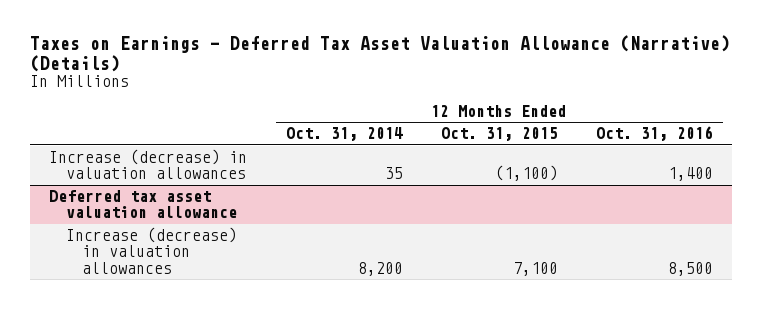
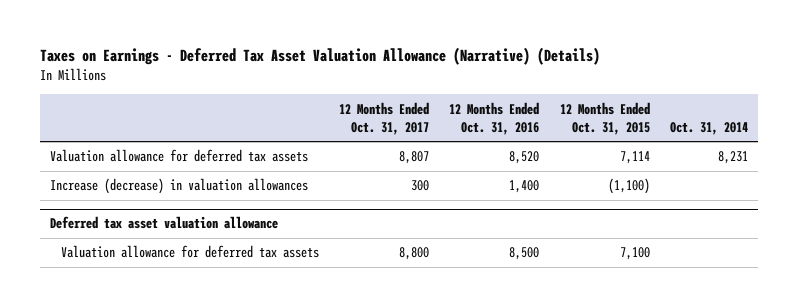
- | 12 Months Ended Oct. 31, 2014 | 12 Months Ended Oct. 31, 2015 | 12 Months Ended Oct. 31, 2016
+ | 12 Months Ended Oct. 31, 2017 | 12 Months Ended Oct. 31, 2016 | 12 Months Ended Oct. 31, 2015 | Oct. 31, 2014
+ Valuation allowance for deferred tax assets | 8,807 | 8,520 | 7,114 | 8,231
@ Deferred tax asset valuation allowance
- Increase (decrease) in valuation allowances | 8,200 | 7,100 | 8,500
+ Valuation allowance for deferred tax assets | 8,800 | 8,500 | 7,100 |

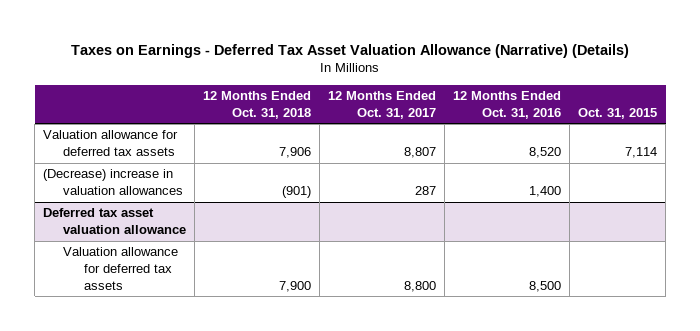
- | 12 Months Ended Oct. 31, 2017 | 12 Months Ended Oct. 31, 2016 | 12 Months Ended Oct. 31, 2015 | Oct. 31, 2014
+ | 12 Months Ended Oct. 31, 2018 | 12 Months Ended Oct. 31, 2017 | 12 Months Ended Oct. 31, 2016 | Oct. 31, 2015
- Increase (decrease) in valuation allowances | 300 | 1,400 | (1,100) |
+ (Decrease) increase in valuation allowances | (901) | 287 | 1,400 |

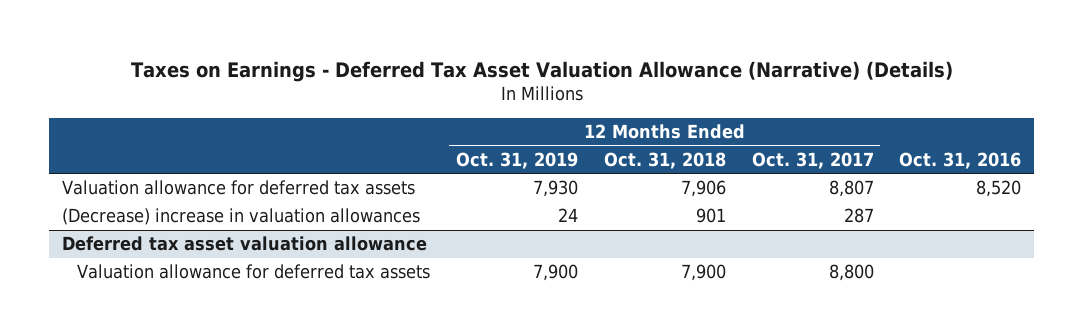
- | 12 Months Ended Oct. 31, 2018 | 12 Months Ended Oct. 31, 2017 | 12 Months Ended Oct. 31, 2016 | Oct. 31, 2015
+ | 12 Months Ended Oct. 31, 2019 | 12 Months Ended Oct. 31, 2018 | 12 Months Ended Oct. 31, 2017 | Oct. 31, 2016
- (Decrease) increase in valuation allowances | (901) | 287 | 1,400 |
+ (Decrease) increase in valuation allowances | 24 | 901 | 287 |

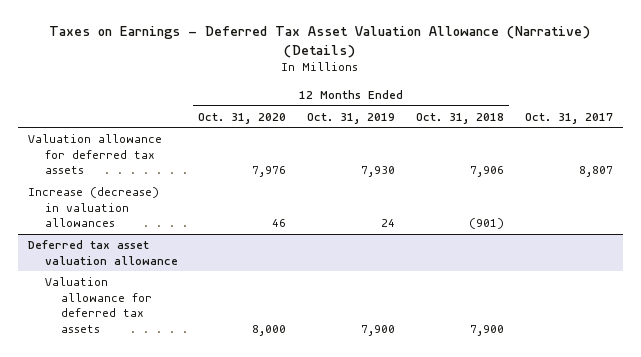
- | 12 Months Ended Oct. 31, 2019 | 12 Months Ended Oct. 31, 2018 | 12 Months Ended Oct. 31, 2017 | Oct. 31, 2016
+ | 12 Months Ended Oct. 31, 2020 | 12 Months Ended Oct. 31, 2019 | 12 Months Ended Oct. 31, 2018 | Oct. 31, 2017
- (Decrease) increase in valuation allowances | 24 | 901 | 287 |
+ Increase (decrease) in valuation allowances | 46 | 24 | (901) |

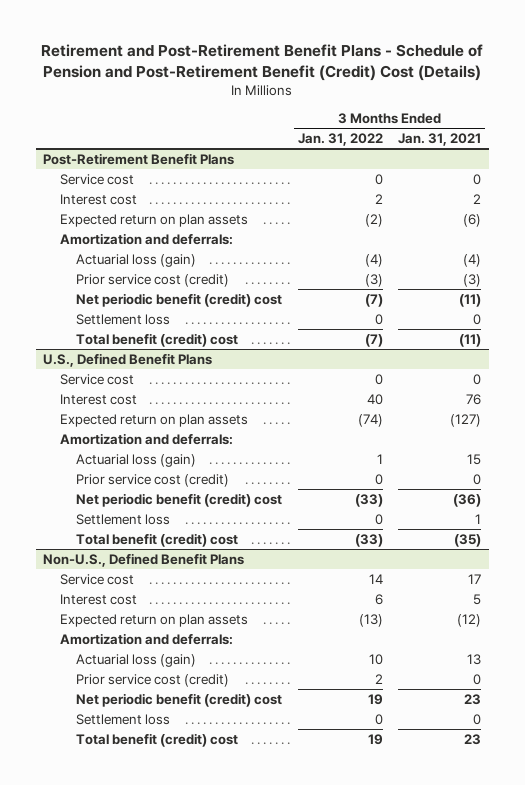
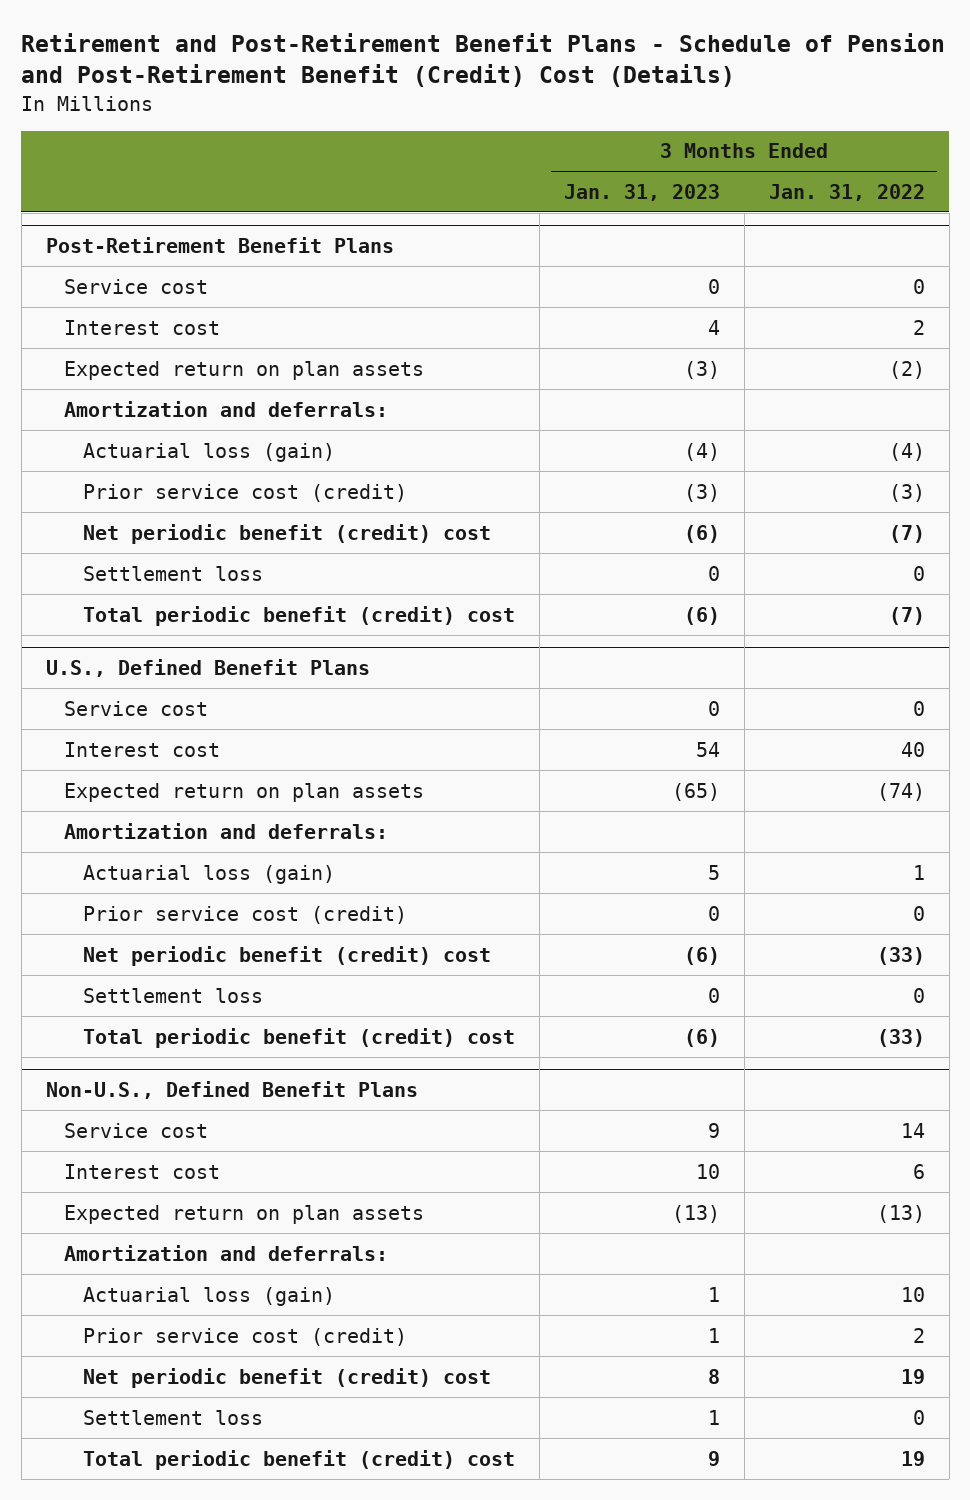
- | 3 Months Ended Jan. 31, 2022 | 3 Months Ended Jan. 31, 2021
+ | 3 Months Ended Jan. 31, 2023 | 3 Months Ended Jan. 31, 2022
@ Post-Retirement Benefit Plans
- Total benefit (credit) cost | (7) | (11)
+ Total periodic benefit (credit) cost | (6) | (7)
@ U.S., Defined Benefit Plans
- Total benefit (credit) cost | (33) | (35)
+ Total periodic benefit (credit) cost | (6) | (33)
@ Non-U.S., Defined Benefit Plans
- Total benefit (credit) cost | 19 | 23
+ Total periodic benefit (credit) cost | 9 | 19

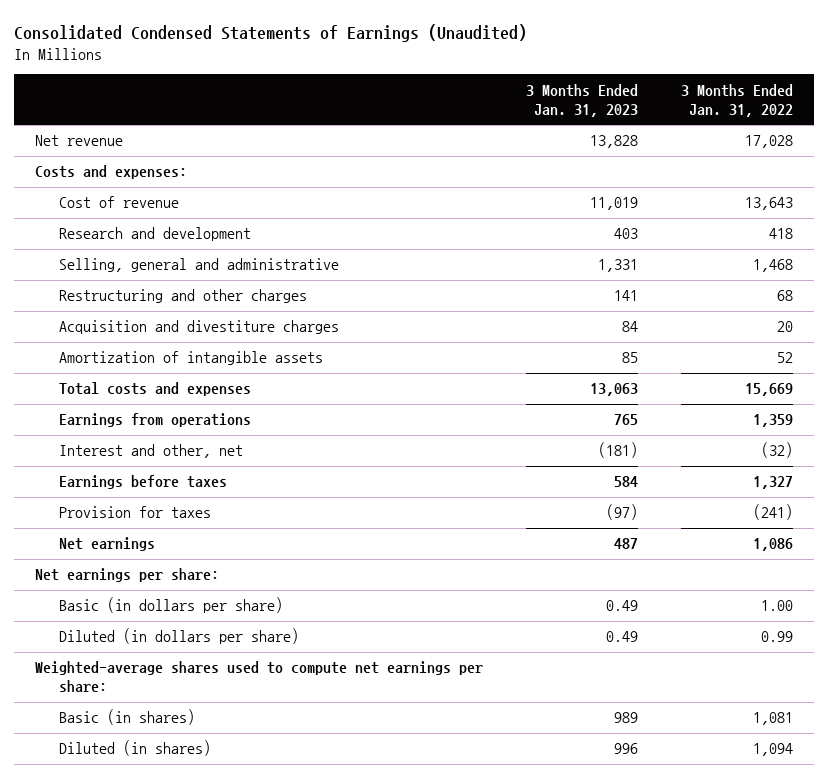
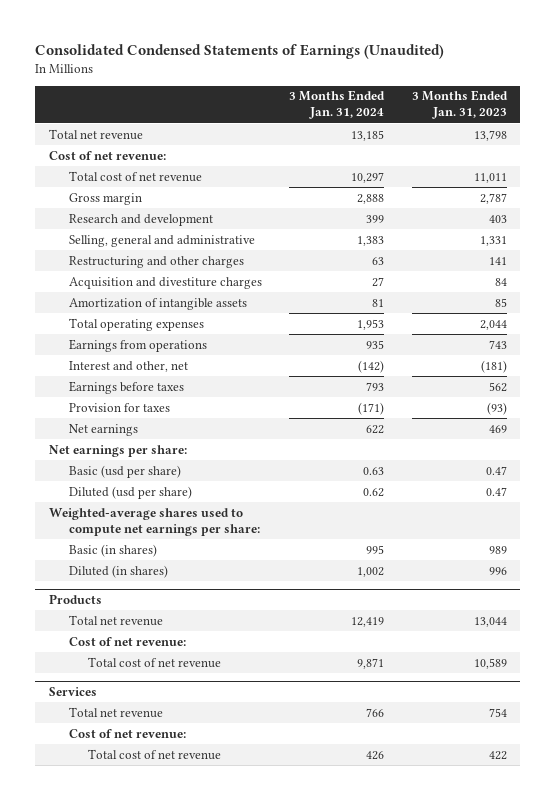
- | 3 Months Ended Jan. 31, 2023 | 3 Months Ended Jan. 31, 2022
+ | 3 Months Ended Jan. 31, 2024 | 3 Months Ended Jan. 31, 2023
- Net revenue | 13,828 | 17,028
- Costs and expenses:
- Cost of revenue | 11,019 | 13,643
+ Total net revenue | 13,185 | 13,798
+ Cost of net revenue:
+ Total cost of net revenue | 10,297 | 11,011
+ Gross margin | 2,888 | 2,787
- Total costs and expenses | 13,063 | 15,669
- Earnings from operations | 765 | 1,359
+ Total operating expenses | 1,953 | 2,044
+ Earnings from operations | 935 | 743
- Earnings before taxes | 584 | 1,327
- Provision for taxes | (97) | (241)
- Net earnings | 487 | 1,086
+ Earnings before taxes | 793 | 562
+ Provision for taxes | (171) | (93)
+ Net earnings | 622 | 469
- Basic (in dollars per share) | 0.49 | 1.00
- Diluted (in dollars per share) | 0.49 | 0.99
+ Basic (usd per share) | 0.63 | 0.47
+ Diluted (usd per share) | 0.62 | 0.47
+ Products
+ Total net revenue | 12,419 | 13,044
+ Cost of net revenue:
+ Total cost of net revenue | 9,871 | 10,589
+ Services
+ Total net revenue | 766 | 754
+ Cost of net revenue:
+ Total cost of net revenue | 426 | 422

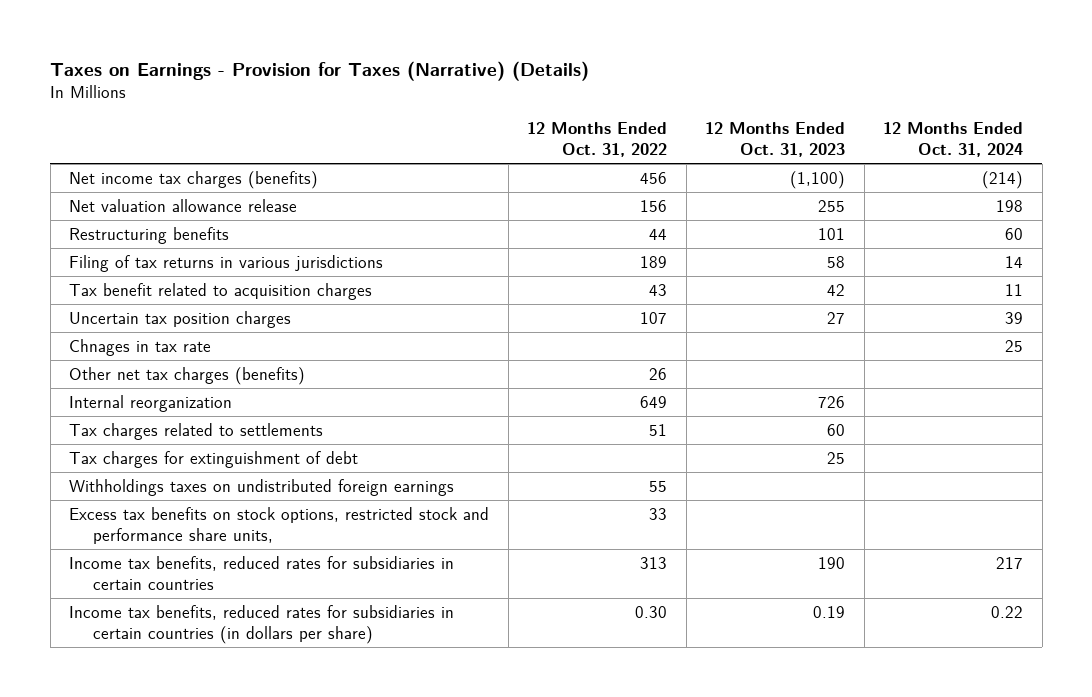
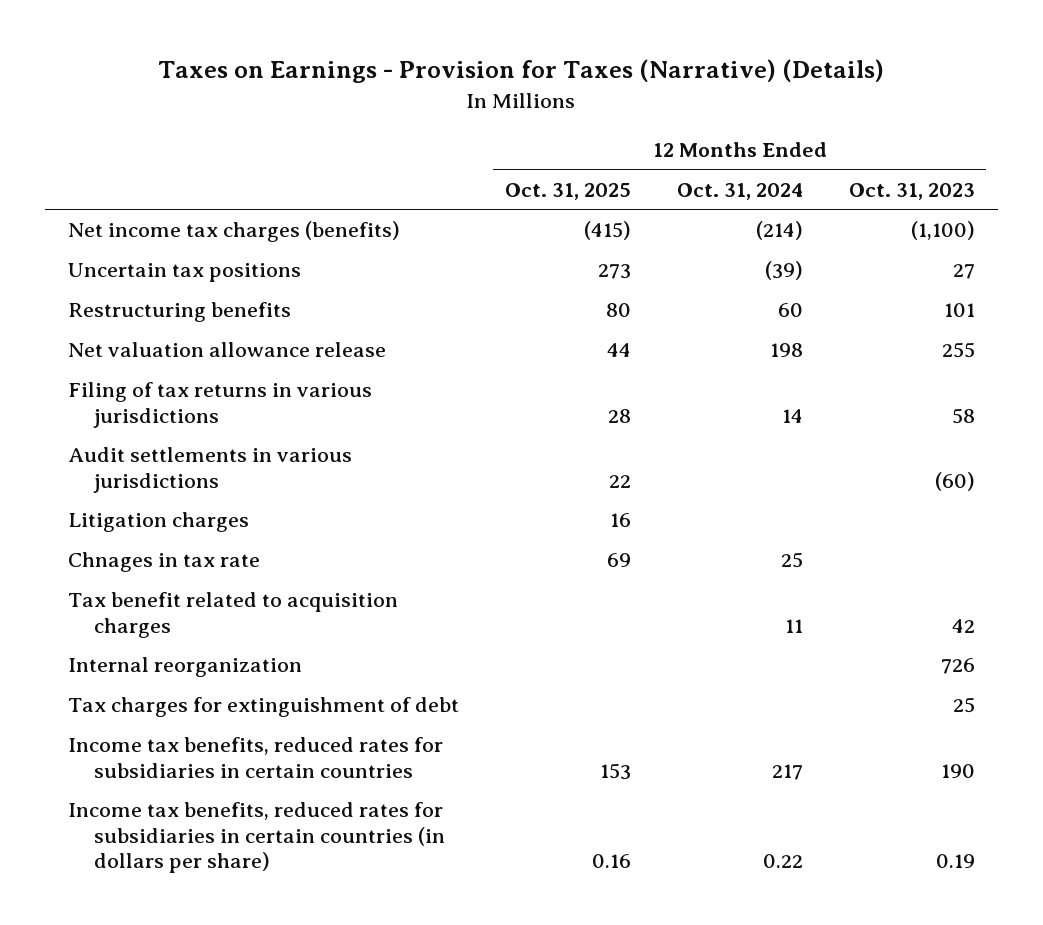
- | 12 Months Ended Oct. 31, 2022 | 12 Months Ended Oct. 31, 2023 | 12 Months Ended Oct. 31, 2024
+ | 12 Months Ended Oct. 31, 2025 | 12 Months Ended Oct. 31, 2024 | 12 Months Ended Oct. 31, 2023
+ Uncertain tax positions | 273 | (39) | 27
moved down: Net valuation allowance release | 44 | 198 | 255
- Uncertain tax position charges | 107 | 27 | 39
+ Audit settlements in various jurisdictions | 22 | | (60)
+ Litigation charges | 16 | |
- Other net tax charges (benefits) | 26 | |
moved down: Tax benefit related to acquisition charges | | 11 | 42
- Tax charges related to settlements | 51 | 60 |
- Withholdings taxes on undistributed foreign earnings | 55 | |
- Excess tax benefits on stock options, restricted stock and performance share units, | 33 | |

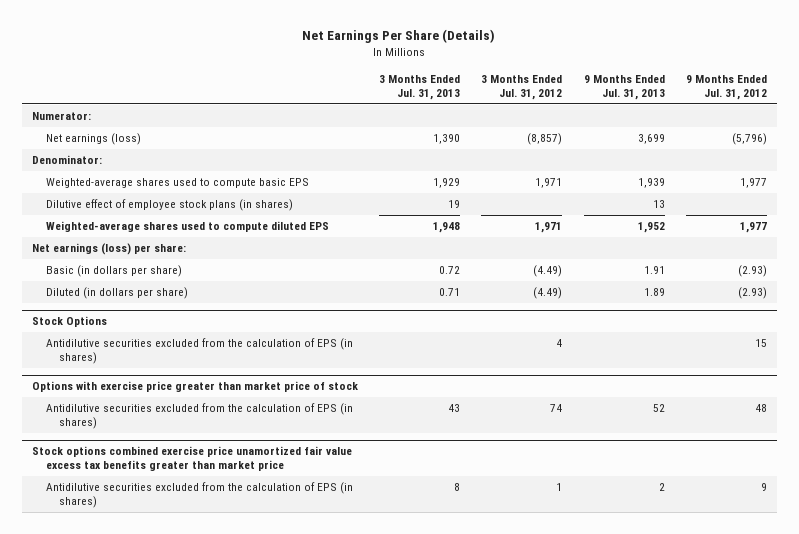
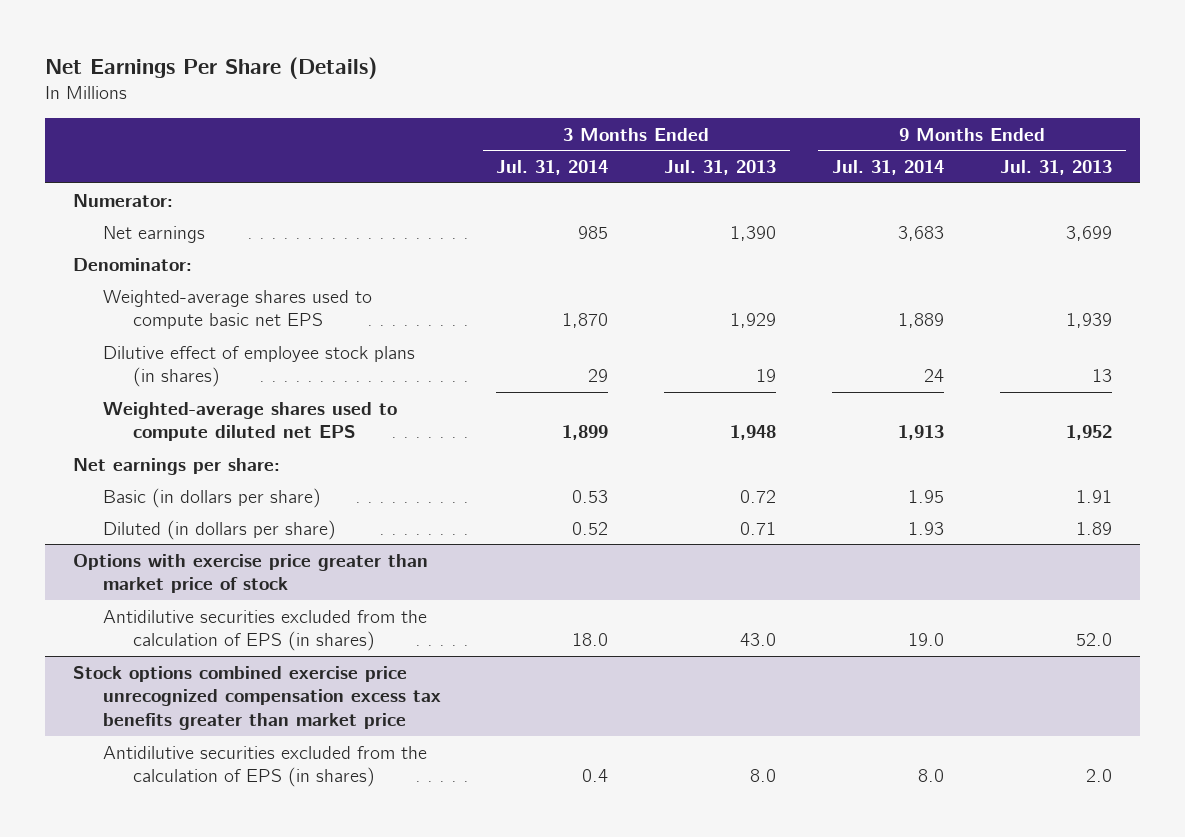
- | 3 Months Ended Jul. 31, 2013 | 3 Months Ended Jul. 31, 2012 | 9 Months Ended Jul. 31, 2013 | 9 Months Ended Jul. 31, 2012
+ | 3 Months Ended Jul. 31, 2014 | 3 Months Ended Jul. 31, 2013 | 9 Months Ended Jul. 31, 2014 | 9 Months Ended Jul. 31, 2013
- Net earnings (loss) | 1,390 | (8,857) | 3,699 | (5,796)
+ Net earnings | 985 | 1,390 | 3,683 | 3,699
- Weighted-average shares used to compute basic EPS | 1,929 | 1,971 | 1,939 | 1,977
+ Weighted-average shares used to compute basic net EPS | 1,870 | 1,929 | 1,889 | 1,939
- Weighted-average shares used to compute diluted EPS | 1,948 | 1,971 | 1,952 | 1,977
- Net earnings (loss) per share:
+ Weighted-average shares used to compute diluted net EPS | 1,899 | 1,948 | 1,913 | 1,952
+ Net earnings per share:
- Stock Options
- Antidilutive securities excluded from the calculation of EPS (in shares) | | 4 | | 15
@ Options with exercise price greater than market price of stock
- Antidilutive securities excluded from the calculation of EPS (in shares) | 43 | 74 | 52 | 48
- Stock options combined exercise price unamortized fair value excess tax benefits greater than market price
- Antidilutive securities excluded from the calculation of EPS (in shares) | 8 | 1 | 2 | 9
@ Options with exercise price greater than market price of stock
+ Antidilutive securities excluded from the calculation of EPS (in shares) | 18.0 | 43.0 | 19.0 | 52.0
+ Stock options combined exercise price unrecognized compensation excess tax benefits greater than market price
+ Antidilutive securities excluded from the calculation of EPS (in shares) | 0.4 | 8.0 | 8.0 | 2.0

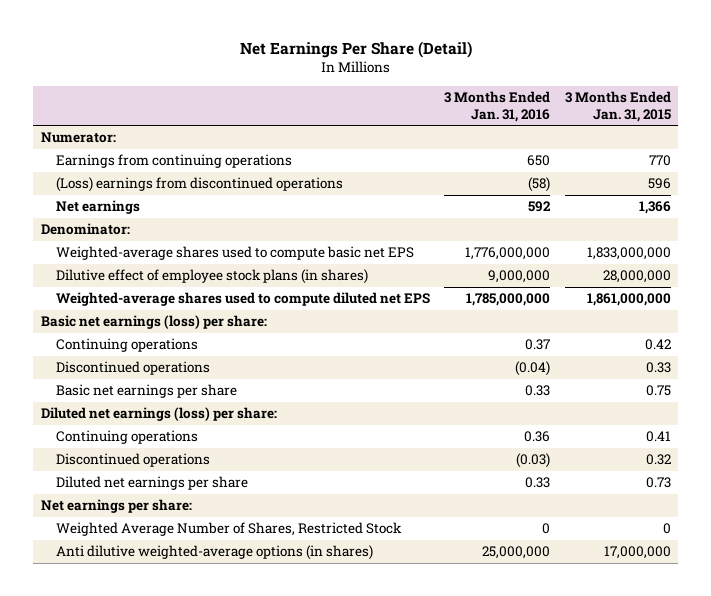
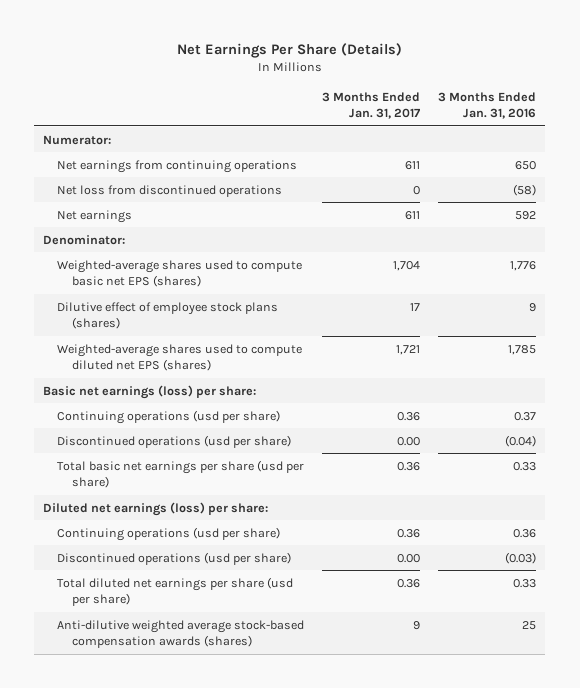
- Net Earnings Per Share (Detail)
+ Net Earnings Per Share (Details)
- | 3 Months Ended Jan. 31, 2016 | 3 Months Ended Jan. 31, 2015
+ | 3 Months Ended Jan. 31, 2017 | 3 Months Ended Jan. 31, 2016
- Earnings from continuing operations | 650 | 770
- (Loss) earnings from discontinued operations | (58) | 596
+ Net earnings from continuing operations | 611 | 650
+ Net loss from discontinued operations | 0 | (58)
- Weighted-average shares used to compute basic net EPS | 1,776,000,000 | 1,833,000,000
- Dilutive effect of employee stock plans (in shares) | 9,000,000 | 28,000,000
- Weighted-average shares used to compute diluted net EPS | 1,785,000,000 | 1,861,000,000
+ Weighted-average shares used to compute basic net EPS (shares) | 1,704 | 1,776
+ Dilutive effect of employee stock plans (shares) | 17 | 9
+ Weighted-average shares used to compute diluted net EPS (shares) | 1,721 | 1,785
- Continuing operations | 0.37 | 0.42
- Discontinued operations | (0.04) | 0.33
- Basic net earnings per share | 0.33 | 0.75
+ Continuing operations (usd per share) | 0.36 | 0.37
+ Discontinued operations (usd per share) | 0.00 | (0.04)
+ Total basic net earnings per share (usd per share) | 0.36 | 0.33
- Continuing operations | 0.36 | 0.41
- Discontinued operations | (0.03) | 0.32
- Diluted net earnings per share | 0.33 | 0.73
- Net earnings per share:
- Weighted Average Number of Shares, Restricted Stock | 0 | 0
- Anti dilutive weighted-average options (in shares) | 25,000,000 | 17,000,000
+ Continuing operations (usd per share) | 0.36 | 0.36
+ Discontinued operations (usd per share) | 0.00 | (0.03)
+ Total diluted net earnings per share (usd per share) | 0.36 | 0.33
+ Anti-dilutive weighted average stock-based compensation awards (shares) | 9 | 25

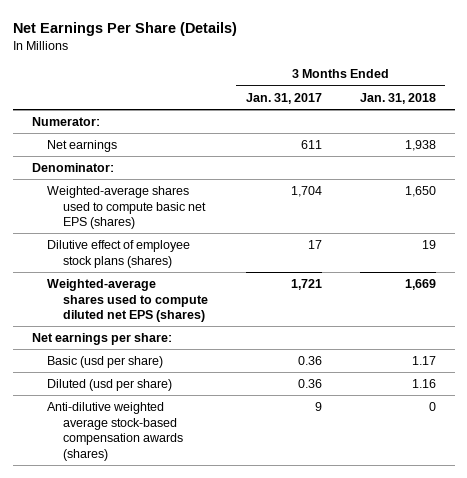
- | 3 Months Ended Jan. 31, 2017 | 3 Months Ended Jan. 31, 2016
+ | 3 Months Ended Jan. 31, 2017 | 3 Months Ended Jan. 31, 2018
- Net earnings from continuing operations | 611 | 650
- Net loss from discontinued operations | 0 | (58)
- Basic net earnings (loss) per share:
- Continuing operations (usd per share) | 0.36 | 0.37
- Discontinued operations (usd per share) | 0.00 | (0.04)
- Total basic net earnings per share (usd per share) | 0.36 | 0.33
- Diluted net earnings (loss) per share:
- Continuing operations (usd per share) | 0.36 | 0.36
- Discontinued operations (usd per share) | 0.00 | (0.03)
- Total diluted net earnings per share (usd per share) | 0.36 | 0.33
+ Net earnings per share:
+ Basic (usd per share) | 0.36 | 1.17
+ Diluted (usd per share) | 0.36 | 1.16

